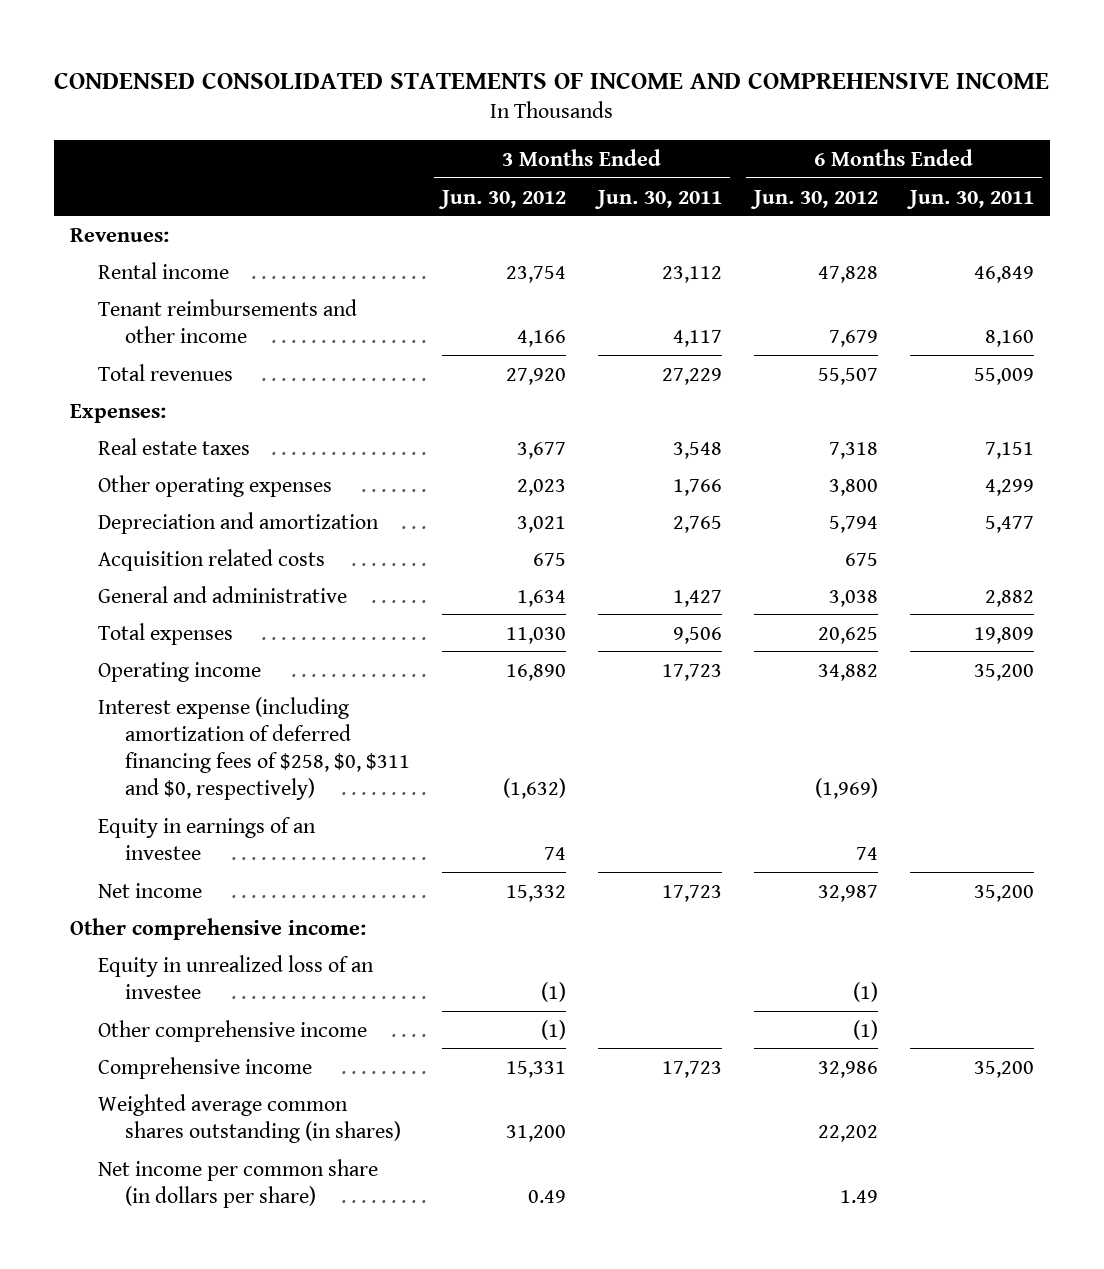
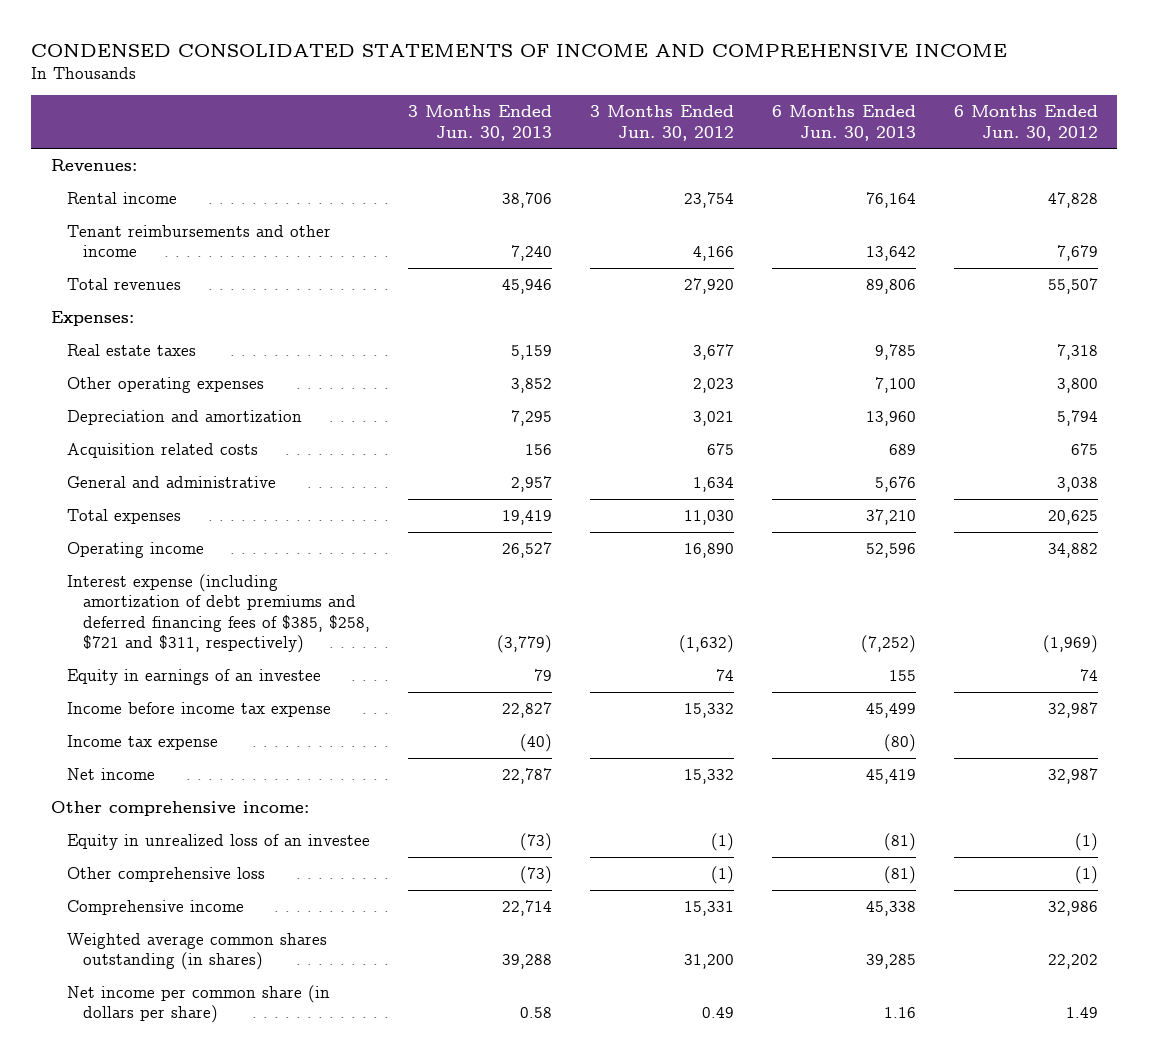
- | 3 Months Ended Jun. 30, 2012 | 3 Months Ended Jun. 30, 2011 | 6 Months Ended Jun. 30, 2012 | 6 Months Ended Jun. 30, 2011
+ | 3 Months Ended Jun. 30, 2013 | 3 Months Ended Jun. 30, 2012 | 6 Months Ended Jun. 30, 2013 | 6 Months Ended Jun. 30, 2012
- Interest expense (including amortization of deferred financing fees of $258, $0, $311 and $0, respectively) | (1,632) | | (1,969) |
+ Interest expense (including amortization of debt premiums and deferred financing fees of $385, $258, $721 and $311, respectively) | (3,779) | (1,632) | (7,252) | (1,969)
+ Income before income tax expense | 22,827 | 15,332 | 45,499 | 32,987
+ Income tax expense | (40) | | (80) |
- Other comprehensive income | (1) | | (1) |
+ Other comprehensive loss | (73) | (1) | (81) | (1)

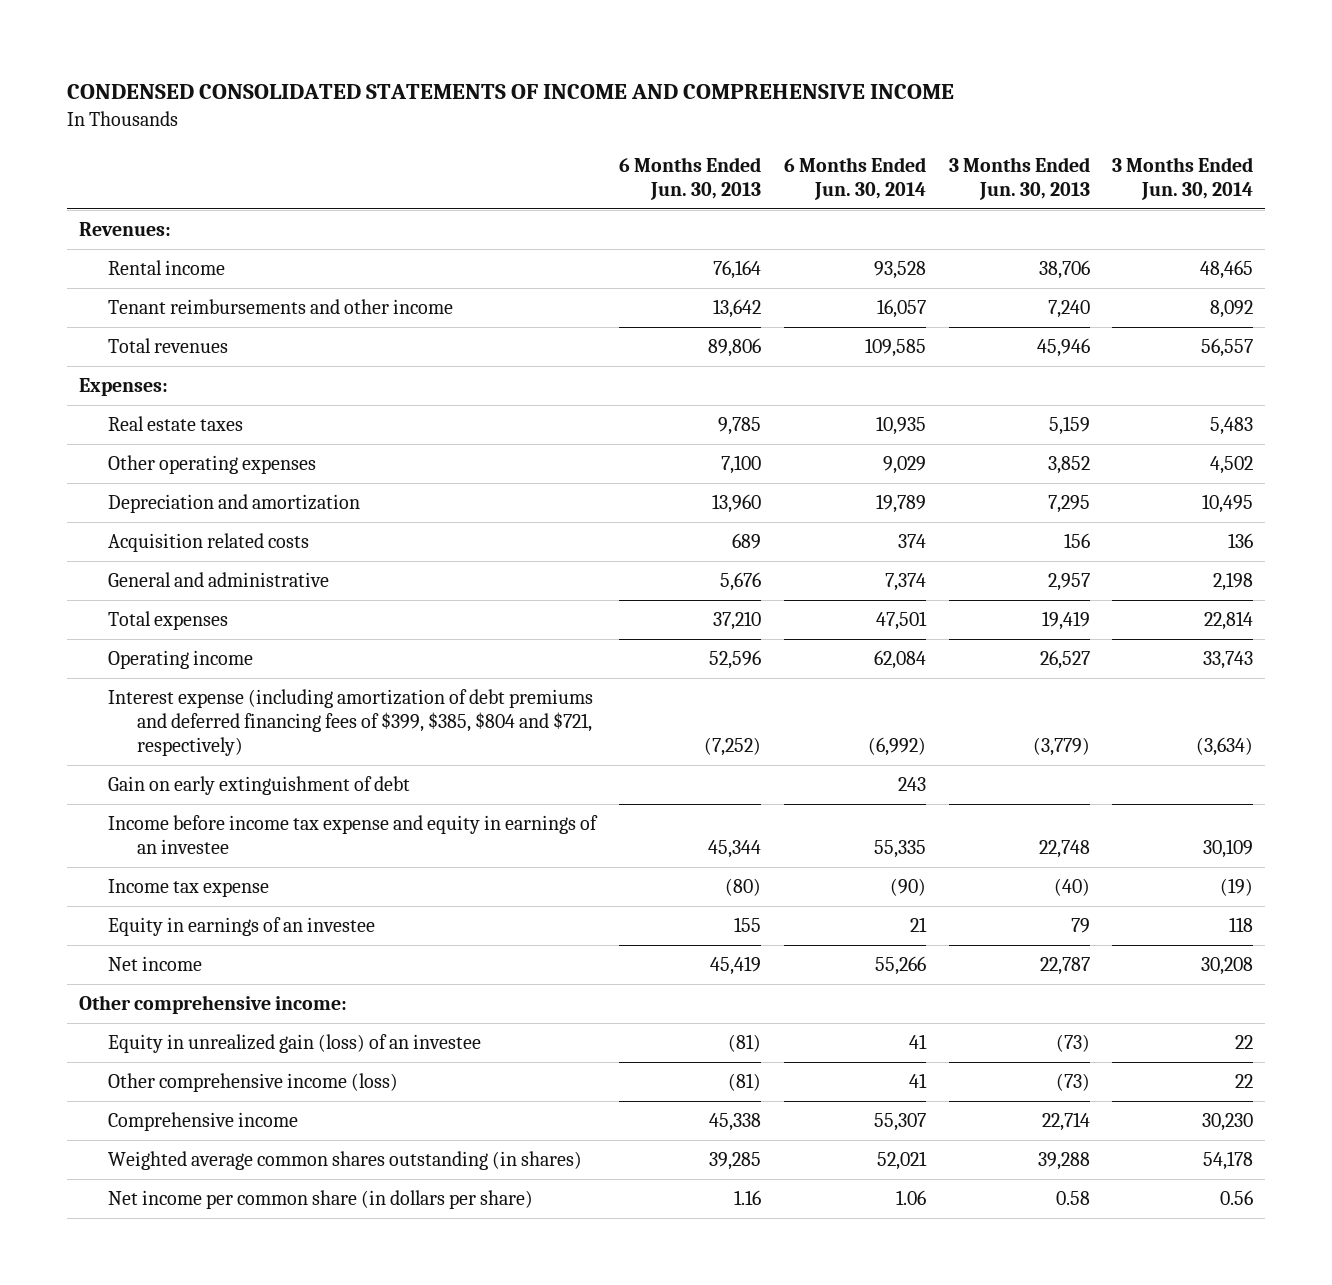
- | 3 Months Ended Jun. 30, 2013 | 3 Months Ended Jun. 30, 2012 | 6 Months Ended Jun. 30, 2013 | 6 Months Ended Jun. 30, 2012
+ | 6 Months Ended Jun. 30, 2013 | 6 Months Ended Jun. 30, 2014 | 3 Months Ended Jun. 30, 2013 | 3 Months Ended Jun. 30, 2014
- Interest expense (including amortization of debt premiums and deferred financing fees of $385, $258, $721 and $311, respectively) | (3,779) | (1,632) | (7,252) | (1,969)
- Income before income tax expense | 22,827 | 15,332 | 45,499 | 32,987
+ Interest expense (including amortization of debt premiums and deferred financing fees of $399, $385, $804 and $721, respectively) | (7,252) | (6,992) | (3,779) | (3,634)
+ Gain on early extinguishment of debt | | 243 | |
+ Income before income tax expense and equity in earnings of an investee | 45,344 | 55,335 | 22,748 | 30,109
moved down: Equity in earnings of an investee | 155 | 21 | 79 | 118
- Equity in unrealized loss of an investee | (73) | (1) | (81) | (1)
- Other comprehensive loss | (73) | (1) | (81) | (1)
+ Equity in unrealized gain (loss) of an investee | (81) | 41 | (73) | 22
+ Other comprehensive income (loss) | (81) | 41 | (73) | 22

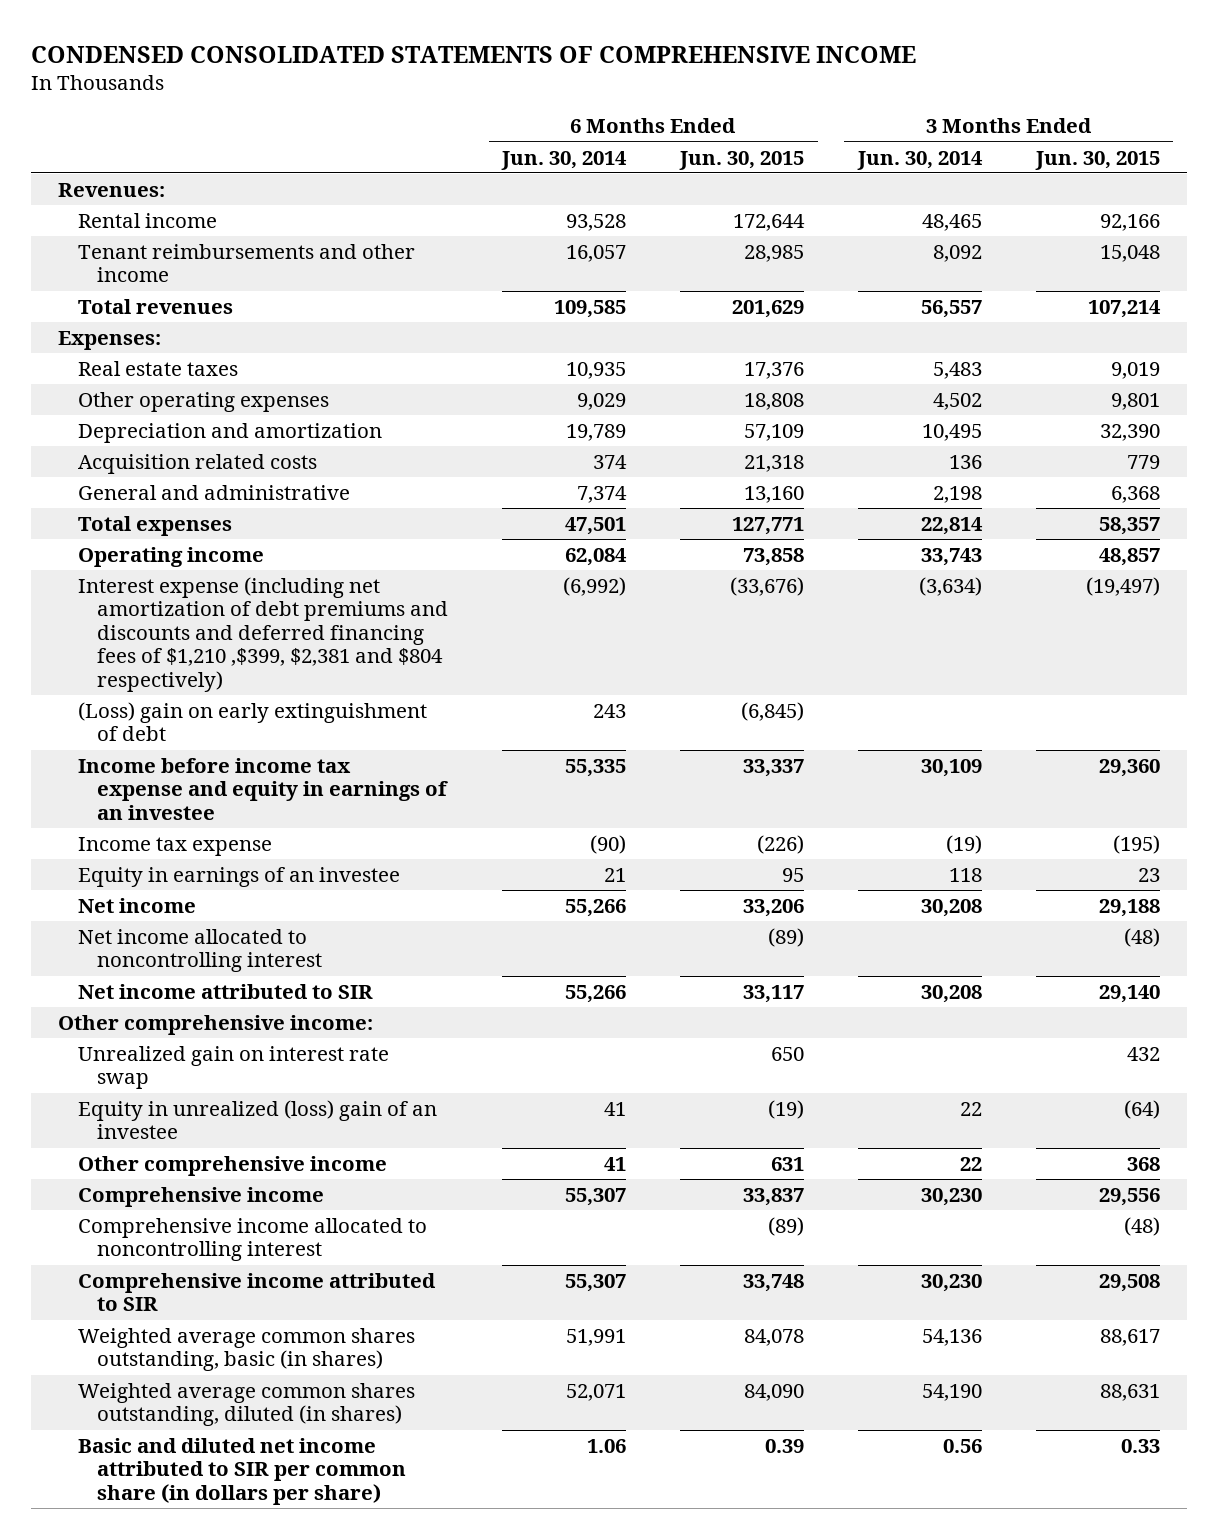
- CONDENSED CONSOLIDATED STATEMENTS OF INCOME AND COMPREHENSIVE INCOME
+ CONDENSED CONSOLIDATED STATEMENTS OF COMPREHENSIVE INCOME
- | 6 Months Ended Jun. 30, 2013 | 6 Months Ended Jun. 30, 2014 | 3 Months Ended Jun. 30, 2013 | 3 Months Ended Jun. 30, 2014
+ | 6 Months Ended Jun. 30, 2014 | 6 Months Ended Jun. 30, 2015 | 3 Months Ended Jun. 30, 2014 | 3 Months Ended Jun. 30, 2015
- Interest expense (including amortization of debt premiums and deferred financing fees of $399, $385, $804 and $721, respectively) | (7,252) | (6,992) | (3,779) | (3,634)
- Gain on early extinguishment of debt | | 243 | |
+ Interest expense (including net amortization of debt premiums and discounts and deferred financing fees of $1,210 ,$399, $2,381 and $804 respectively) | (6,992) | (33,676) | (3,634) | (19,497)
+ (Loss) gain on early extinguishment of debt | 243 | (6,845) | |
+ Net income allocated to noncontrolling interest | | (89) | | (48)
+ Net income attributed to SIR | 55,266 | 33,117 | 30,208 | 29,140
- Equity in unrealized gain (loss) of an investee | (81) | 41 | (73) | 22
- Other comprehensive income (loss) | (81) | 41 | (73) | 22
+ Unrealized gain on interest rate swap | | 650 | | 432
+ Equity in unrealized (loss) gain of an investee | 41 | (19) | 22 | (64)
+ Other comprehensive income | 41 | 631 | 22 | 368
- Weighted average common shares outstanding (in shares) | 39,285 | 52,021 | 39,288 | 54,178
- Net income per common share (in dollars per share) | 1.16 | 1.06 | 0.58 | 0.56
+ Comprehensive income allocated to noncontrolling interest | | (89) | | (48)
+ Comprehensive income attributed to SIR | 55,307 | 33,748 | 30,230 | 29,508
+ Weighted average common shares outstanding, basic (in shares) | 51,991 | 84,078 | 54,136 | 88,617
+ Weighted average common shares outstanding, diluted (in shares) | 52,071 | 84,090 | 54,190 | 88,631
+ Basic and diluted net income attributed to SIR per common share (in dollars per share) | 1.06 | 0.39 | 0.56 | 0.33

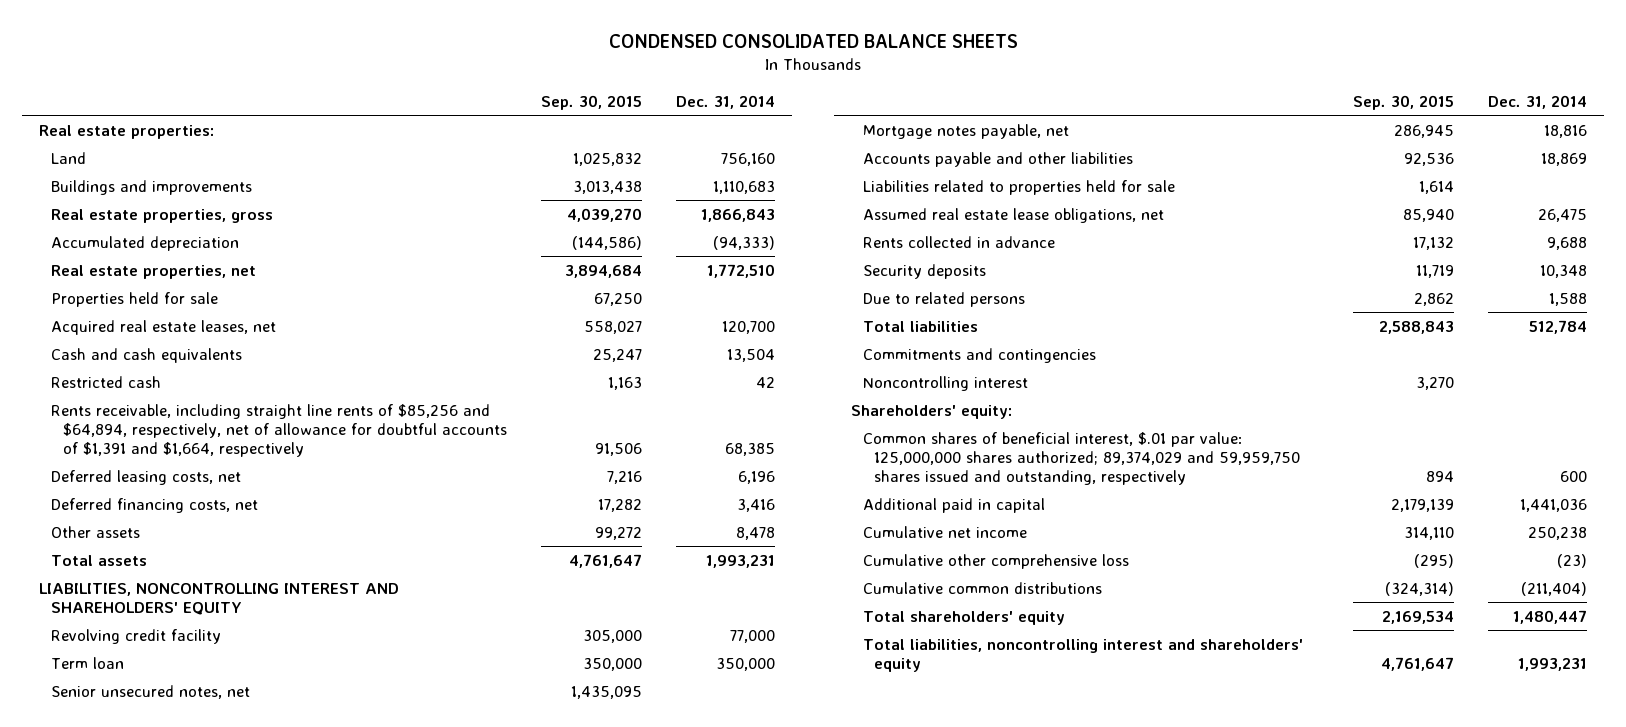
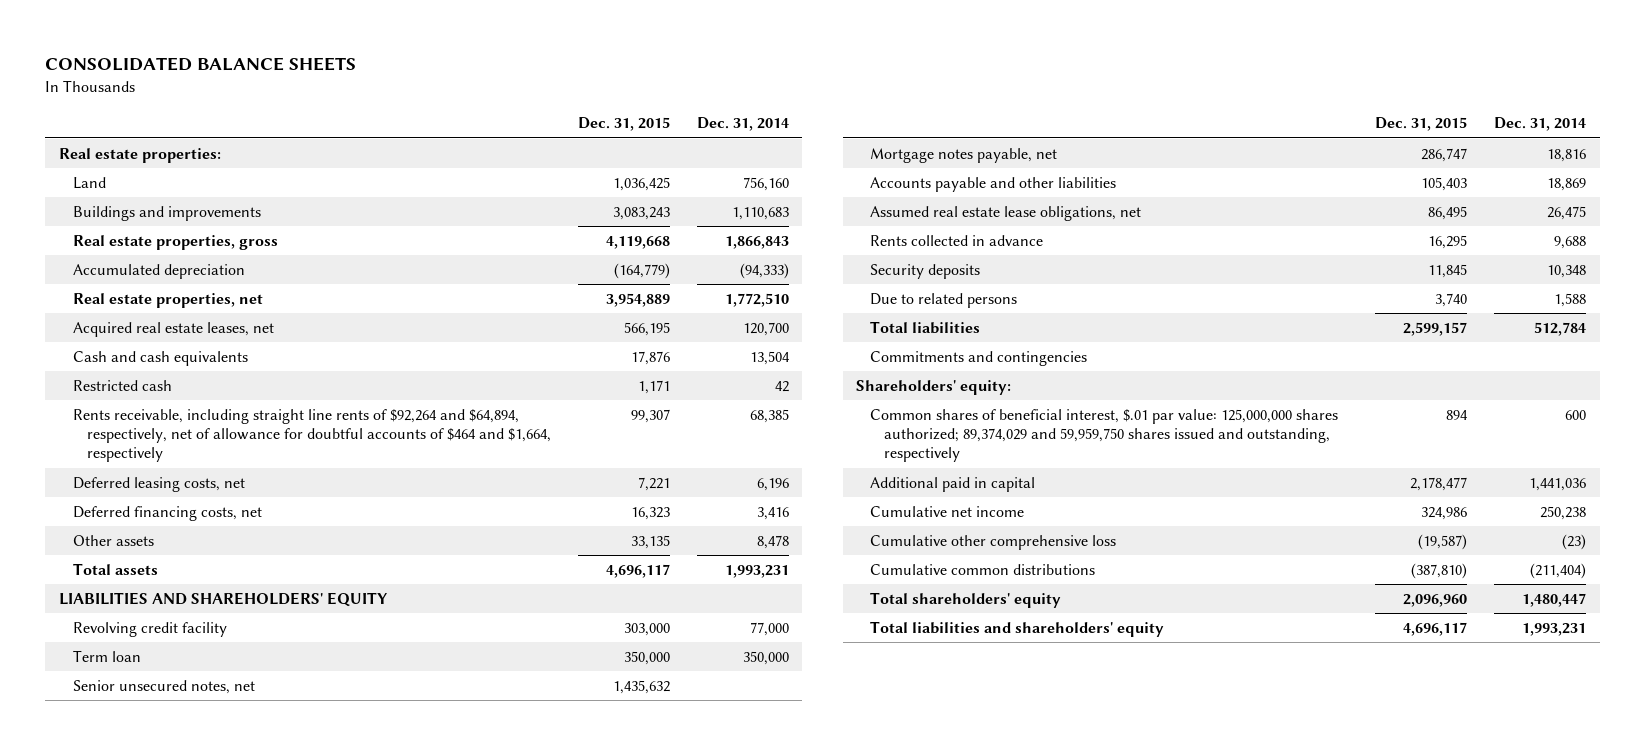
- CONDENSED CONSOLIDATED BALANCE SHEETS
+ CONSOLIDATED BALANCE SHEETS
- | Sep. 30, 2015 | Dec. 31, 2014
+ | Dec. 31, 2015 | Dec. 31, 2014
- Properties held for sale | 67,250 |
- Rents receivable, including straight line rents of $85,256 and $64,894, respectively, net of allowance for doubtful accounts of $1,391 and $1,664, respectively | 91,506 | 68,385
+ Rents receivable, including straight line rents of $92,264 and $64,894, respectively, net of allowance for doubtful accounts of $464 and $1,664, respectively | 99,307 | 68,385
- LIABILITIES, NONCONTROLLING INTEREST AND SHAREHOLDERS' EQUITY
+ LIABILITIES AND SHAREHOLDERS' EQUITY
- Liabilities related to properties held for sale | 1,614 |
- Noncontrolling interest | 3,270 |
- Total liabilities, noncontrolling interest and shareholders' equity | 4,761,647 | 1,993,231
+ Total liabilities and shareholders' equity | 4,696,117 | 1,993,231

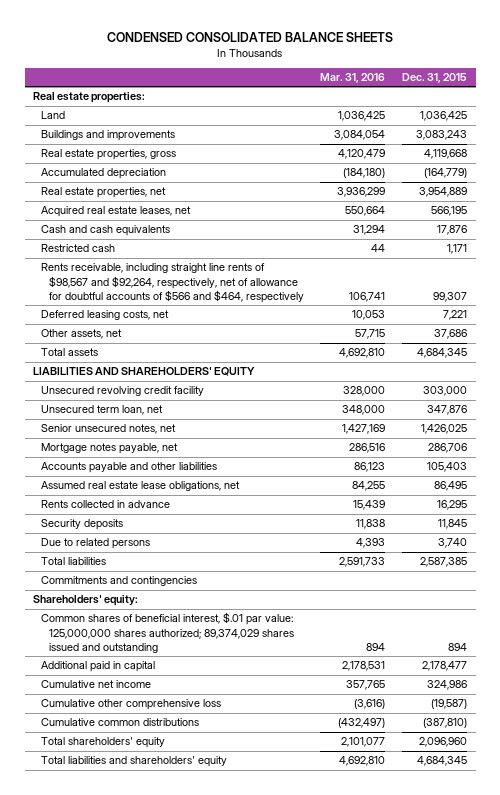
- CONSOLIDATED BALANCE SHEETS
+ CONDENSED CONSOLIDATED BALANCE SHEETS
- | Dec. 31, 2015 | Dec. 31, 2014
+ | Mar. 31, 2016 | Dec. 31, 2015
- Rents receivable, including straight line rents of $92,264 and $64,894, respectively, net of allowance for doubtful accounts of $464 and $1,664, respectively | 99,307 | 68,385
+ Rents receivable, including straight line rents of $98,567 and $92,264, respectively, net of allowance for doubtful accounts of $566 and $464, respectively | 106,741 | 99,307
- Deferred financing costs, net | 16,323 | 3,416
- Other assets | 33,135 | 8,478
- Total assets | 4,696,117 | 1,993,231
+ Other assets, net | 57,715 | 37,686
+ Total assets | 4,692,810 | 4,684,345
- Revolving credit facility | 303,000 | 77,000
- Term loan | 350,000 | 350,000
- Senior unsecured notes, net | 1,435,632 |
- Mortgage notes payable, net | 286,747 | 18,816
+ Unsecured revolving credit facility | 328,000 | 303,000
+ Unsecured term loan, net | 348,000 | 347,876
+ Senior unsecured notes, net | 1,427,169 | 1,426,025
+ Mortgage notes payable, net | 286,516 | 286,706
- Total liabilities | 2,599,157 | 512,784
+ Total liabilities | 2,591,733 | 2,587,385
- Common shares of beneficial interest, $.01 par value: 125,000,000 shares authorized; 89,374,029 and 59,959,750 shares issued and outstanding, respectively | 894 | 600
+ Common shares of beneficial interest, $.01 par value: 125,000,000 shares authorized; 89,374,029 shares issued and outstanding | 894 | 894
- Total liabilities and shareholders' equity | 4,696,117 | 1,993,231
+ Total liabilities and shareholders' equity | 4,692,810 | 4,684,345

